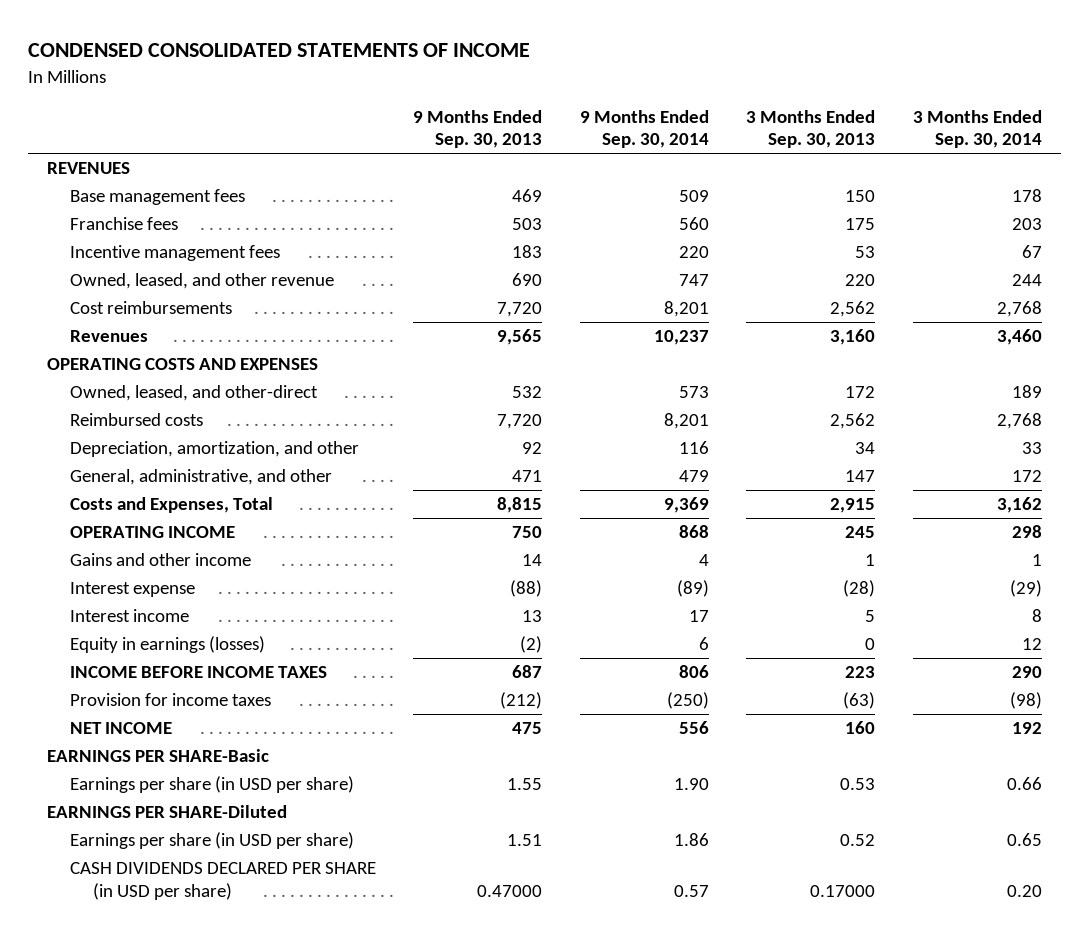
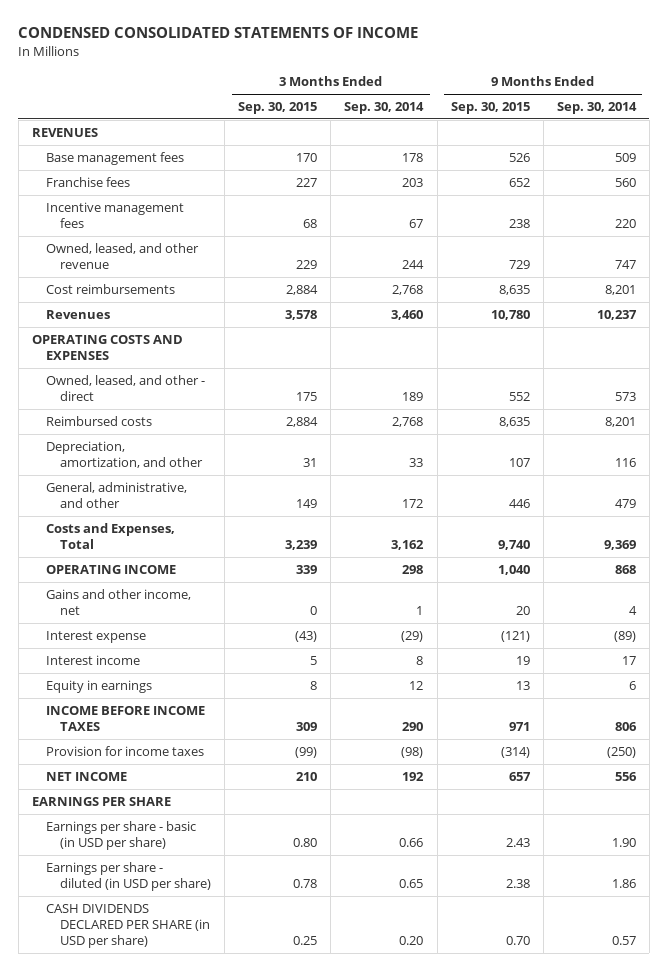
- | 9 Months Ended Sep. 30, 2013 | 9 Months Ended Sep. 30, 2014 | 3 Months Ended Sep. 30, 2013 | 3 Months Ended Sep. 30, 2014
+ | 3 Months Ended Sep. 30, 2015 | 3 Months Ended Sep. 30, 2014 | 9 Months Ended Sep. 30, 2015 | 9 Months Ended Sep. 30, 2014
- Owned, leased, and other-direct | 532 | 573 | 172 | 189
+ Owned, leased, and other - direct | 175 | 189 | 552 | 573
- Gains and other income | 14 | 4 | 1 | 1
+ Gains and other income, net | 0 | 1 | 20 | 4
- Equity in earnings (losses) | (2) | 6 | 0 | 12
+ Equity in earnings | 8 | 12 | 13 | 6
- EARNINGS PER SHARE-Basic
- Earnings per share (in USD per share) | 1.55 | 1.90 | 0.53 | 0.66
- EARNINGS PER SHARE-Diluted
- Earnings per share (in USD per share) | 1.51 | 1.86 | 0.52 | 0.65
+ EARNINGS PER SHARE
+ Earnings per share - basic (in USD per share) | 0.80 | 0.66 | 2.43 | 1.90
+ Earnings per share - diluted (in USD per share) | 0.78 | 0.65 | 2.38 | 1.86

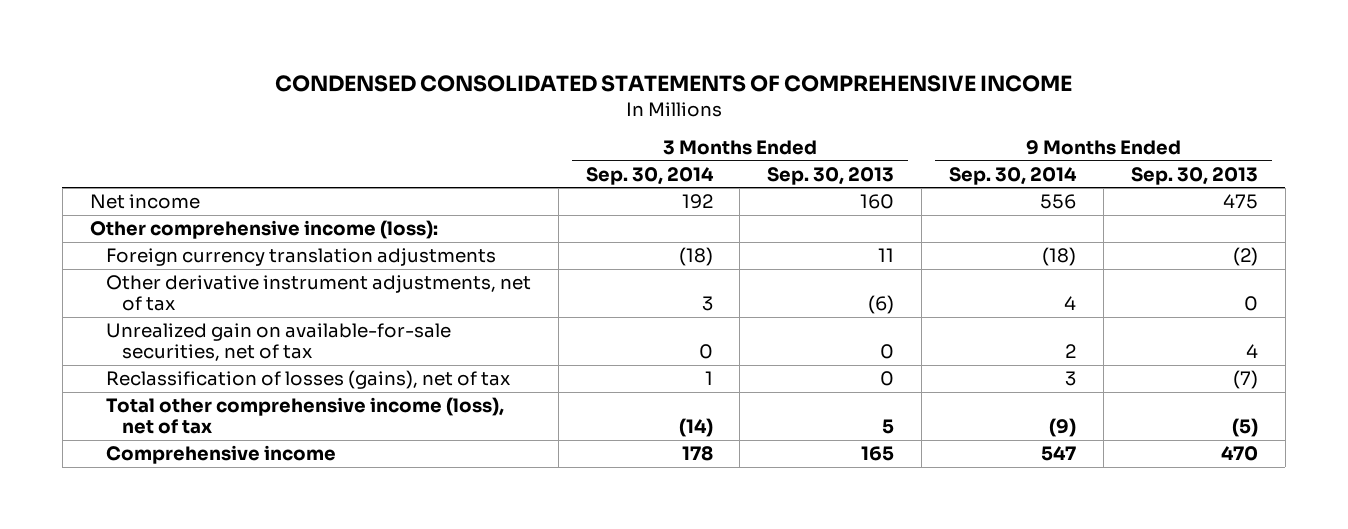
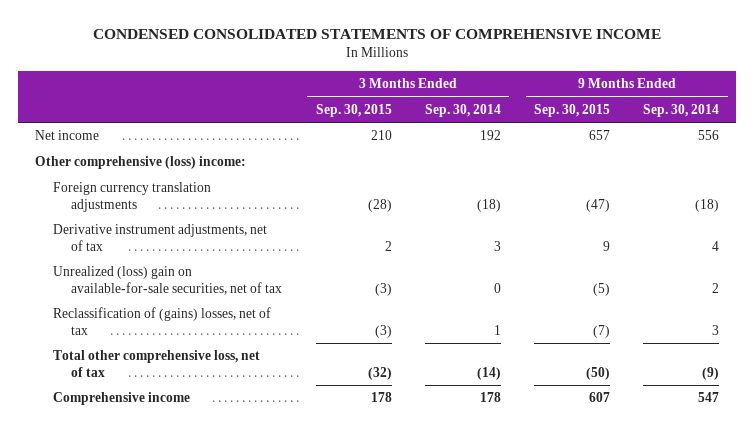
- | 3 Months Ended Sep. 30, 2014 | 3 Months Ended Sep. 30, 2013 | 9 Months Ended Sep. 30, 2014 | 9 Months Ended Sep. 30, 2013
+ | 3 Months Ended Sep. 30, 2015 | 3 Months Ended Sep. 30, 2014 | 9 Months Ended Sep. 30, 2015 | 9 Months Ended Sep. 30, 2014
- Other comprehensive income (loss):
+ Other comprehensive (loss) income:
- Other derivative instrument adjustments, net of tax | 3 | (6) | 4 | 0
- Unrealized gain on available-for-sale securities, net of tax | 0 | 0 | 2 | 4
- Reclassification of losses (gains), net of tax | 1 | 0 | 3 | (7)
- Total other comprehensive income (loss), net of tax | (14) | 5 | (9) | (5)
+ Derivative instrument adjustments, net of tax | 2 | 3 | 9 | 4
+ Unrealized (loss) gain on available-for-sale securities, net of tax | (3) | 0 | (5) | 2
+ Reclassification of (gains) losses, net of tax | (3) | 1 | (7) | 3
+ Total other comprehensive loss, net of tax | (32) | (14) | (50) | (9)

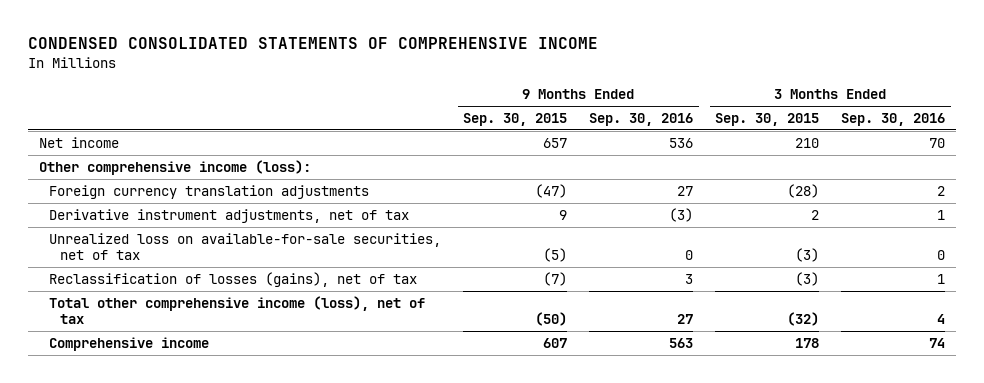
- | 3 Months Ended Sep. 30, 2015 | 3 Months Ended Sep. 30, 2014 | 9 Months Ended Sep. 30, 2015 | 9 Months Ended Sep. 30, 2014
+ | 9 Months Ended Sep. 30, 2015 | 9 Months Ended Sep. 30, 2016 | 3 Months Ended Sep. 30, 2015 | 3 Months Ended Sep. 30, 2016
- Other comprehensive (loss) income:
+ Other comprehensive income (loss):
- Unrealized (loss) gain on available-for-sale securities, net of tax | (3) | 0 | (5) | 2
- Reclassification of (gains) losses, net of tax | (3) | 1 | (7) | 3
- Total other comprehensive loss, net of tax | (32) | (14) | (50) | (9)
+ Unrealized loss on available-for-sale securities, net of tax | (5) | 0 | (3) | 0
+ Reclassification of losses (gains), net of tax | (7) | 3 | (3) | 1
+ Total other comprehensive income (loss), net of tax | (50) | 27 | (32) | 4

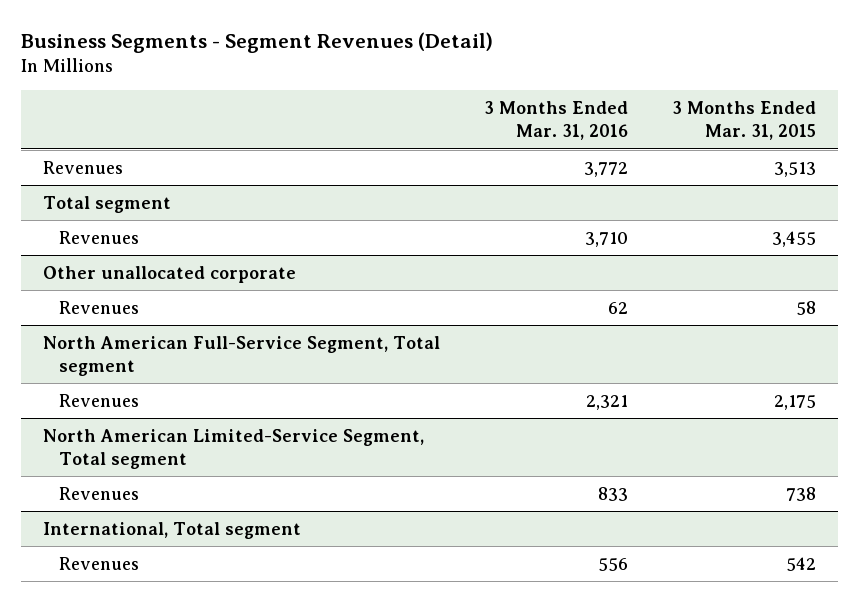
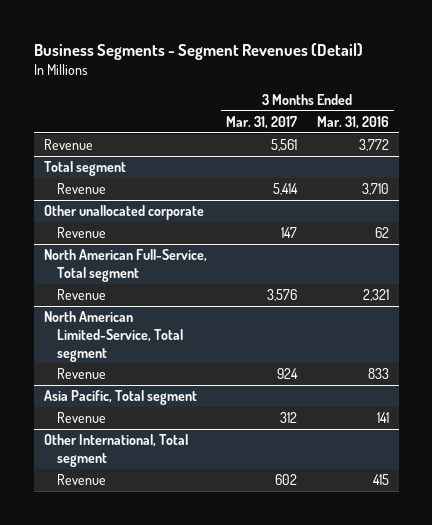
- | 3 Months Ended Mar. 31, 2016 | 3 Months Ended Mar. 31, 2015
+ | 3 Months Ended Mar. 31, 2017 | 3 Months Ended Mar. 31, 2016
- Revenues | 3,772 | 3,513
+ Revenue | 5,561 | 3,772
@ Total segment
- Revenues | 3,710 | 3,455
+ Revenue | 5,414 | 3,710
@ Other unallocated corporate
- Revenues | 62 | 58
- North American Full-Service Segment, Total segment
- Revenues | 2,321 | 2,175
- North American Limited-Service Segment, Total segment
- Revenues | 833 | 738
- International, Total segment
- Revenues | 556 | 542
@ Other unallocated corporate
+ Revenue | 147 | 62
+ North American Full-Service, Total segment
+ Revenue | 3,576 | 2,321
+ North American Limited-Service, Total segment
+ Revenue | 924 | 833
+ Asia Pacific, Total segment
+ Revenue | 312 | 141
+ Other International, Total segment
+ Revenue | 602 | 415

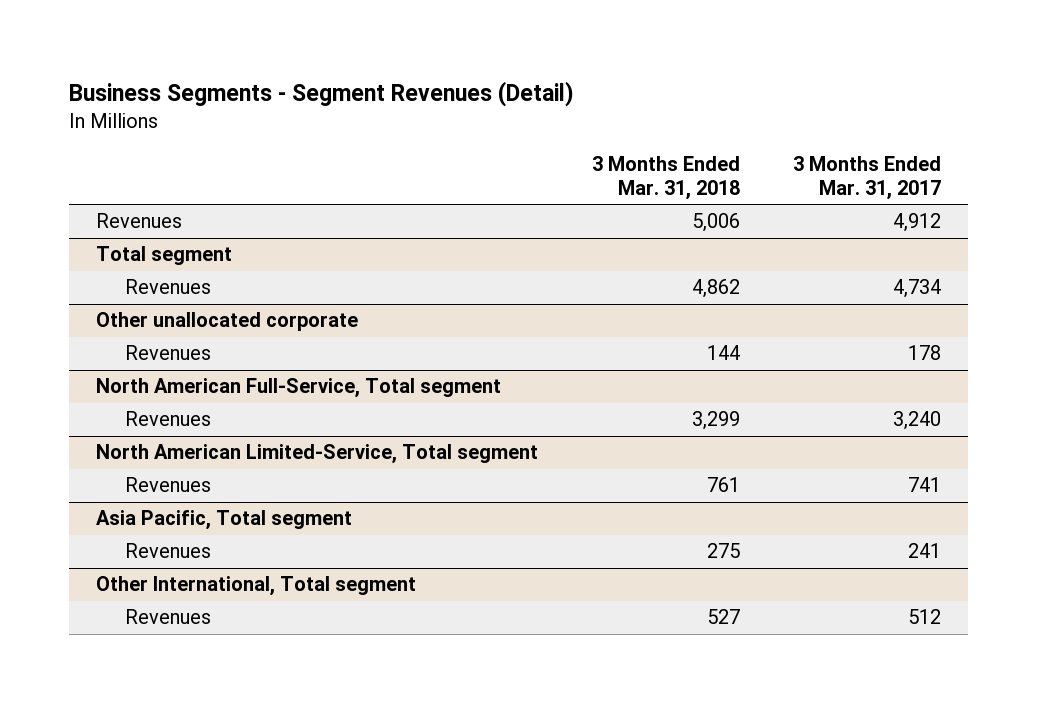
- | 3 Months Ended Mar. 31, 2017 | 3 Months Ended Mar. 31, 2016
+ | 3 Months Ended Mar. 31, 2018 | 3 Months Ended Mar. 31, 2017
- Revenue | 5,561 | 3,772
+ Revenues | 5,006 | 4,912
@ Total segment
- Revenue | 5,414 | 3,710
+ Revenues | 4,862 | 4,734
@ Other unallocated corporate
- Revenue | 147 | 62
+ Revenues | 144 | 178
@ North American Full-Service, Total segment
- Revenue | 3,576 | 2,321
+ Revenues | 3,299 | 3,240
@ North American Limited-Service, Total segment
- Revenue | 924 | 833
+ Revenues | 761 | 741
@ Asia Pacific, Total segment
- Revenue | 312 | 141
+ Revenues | 275 | 241
@ Other International, Total segment
- Revenue | 602 | 415
+ Revenues | 527 | 512

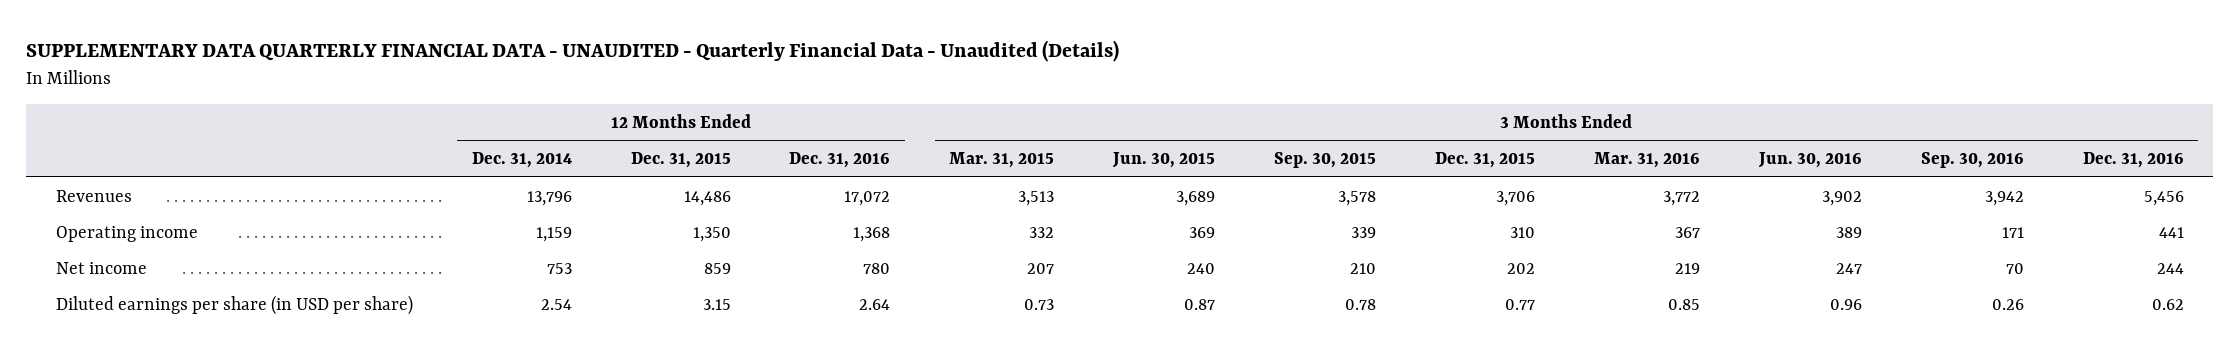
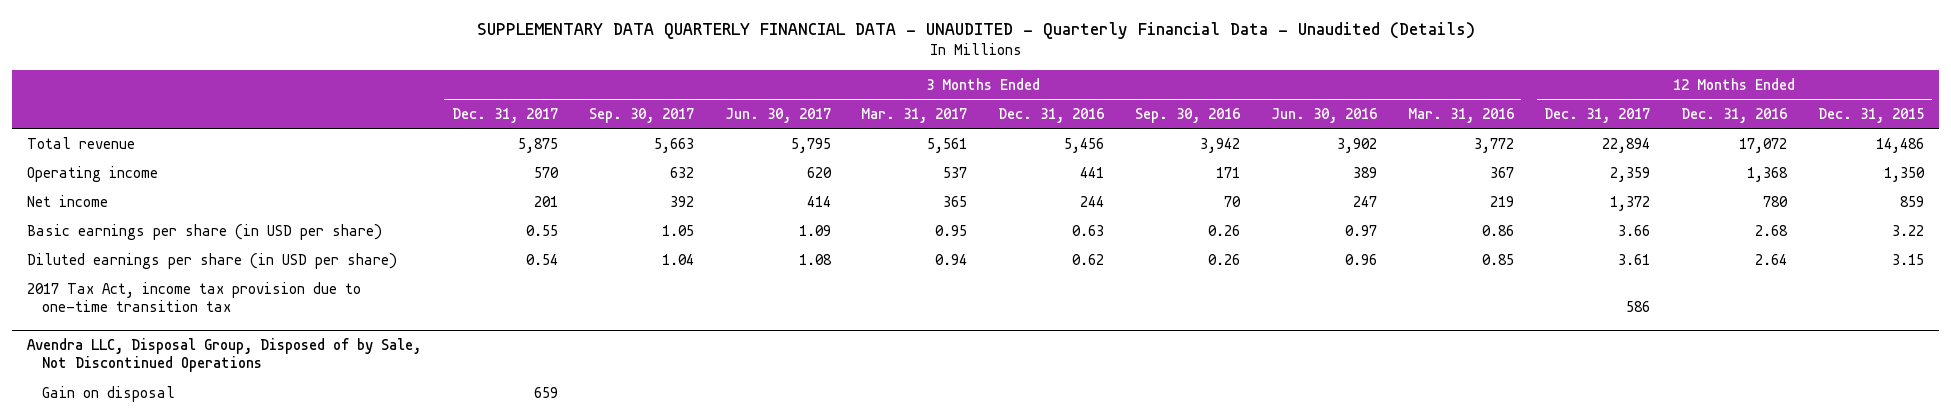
- | 12 Months Ended Dec. 31, 2014 | 12 Months Ended Dec. 31, 2015 | 12 Months Ended Dec. 31, 2016 | 3 Months Ended Mar. 31, 2015 | 3 Months Ended Jun. 30, 2015 | 3 Months Ended Sep. 30, 2015 | 3 Months Ended Dec. 31, 2015 | 3 Months Ended Mar. 31, 2016 | 3 Months Ended Jun. 30, 2016 | 3 Months Ended Sep. 30, 2016 | 3 Months Ended Dec. 31, 2016
+ | 3 Months Ended Dec. 31, 2017 | 3 Months Ended Sep. 30, 2017 | 3 Months Ended Jun. 30, 2017 | 3 Months Ended Mar. 31, 2017 | 3 Months Ended Dec. 31, 2016 | 3 Months Ended Sep. 30, 2016 | 3 Months Ended Jun. 30, 2016 | 3 Months Ended Mar. 31, 2016 | 12 Months Ended Dec. 31, 2017 | 12 Months Ended Dec. 31, 2016 | 12 Months Ended Dec. 31, 2015
- Revenues | 13,796 | 14,486 | 17,072 | 3,513 | 3,689 | 3,578 | 3,706 | 3,772 | 3,902 | 3,942 | 5,456
+ Total revenue | 5,875 | 5,663 | 5,795 | 5,561 | 5,456 | 3,942 | 3,902 | 3,772 | 22,894 | 17,072 | 14,486
+ Basic earnings per share (in USD per share) | 0.55 | 1.05 | 1.09 | 0.95 | 0.63 | 0.26 | 0.97 | 0.86 | 3.66 | 2.68 | 3.22
+ 2017 Tax Act, income tax provision due to one-time transition tax | | | | | | | | | 586 | |
+ Avendra LLC, Disposal Group, Disposed of by Sale, Not Discontinued Operations
+ Gain on disposal | 659 | | | | | | | | | |

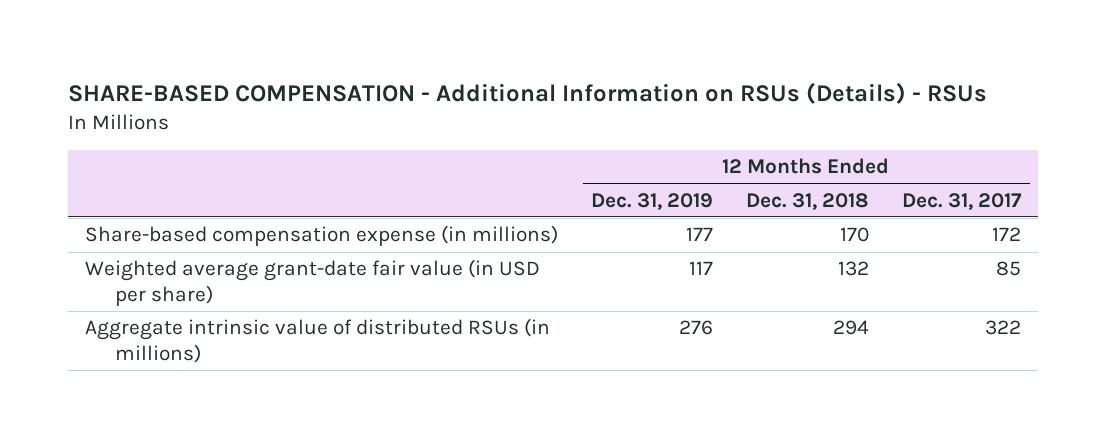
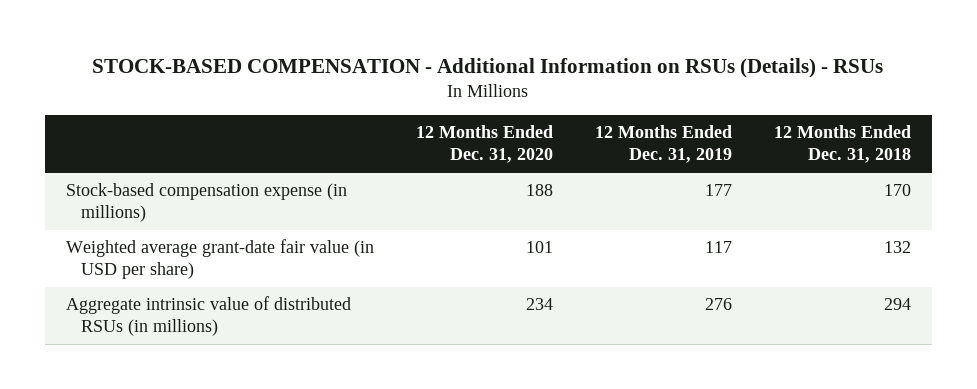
- SHARE-BASED COMPENSATION - Additional Information on RSUs (Details) - RSUs
+ STOCK-BASED COMPENSATION - Additional Information on RSUs (Details) - RSUs
- | 12 Months Ended Dec. 31, 2019 | 12 Months Ended Dec. 31, 2018 | 12 Months Ended Dec. 31, 2017
+ | 12 Months Ended Dec. 31, 2020 | 12 Months Ended Dec. 31, 2019 | 12 Months Ended Dec. 31, 2018
- Share-based compensation expense (in millions) | 177 | 170 | 172
+ Stock-based compensation expense (in millions) | 188 | 177 | 170

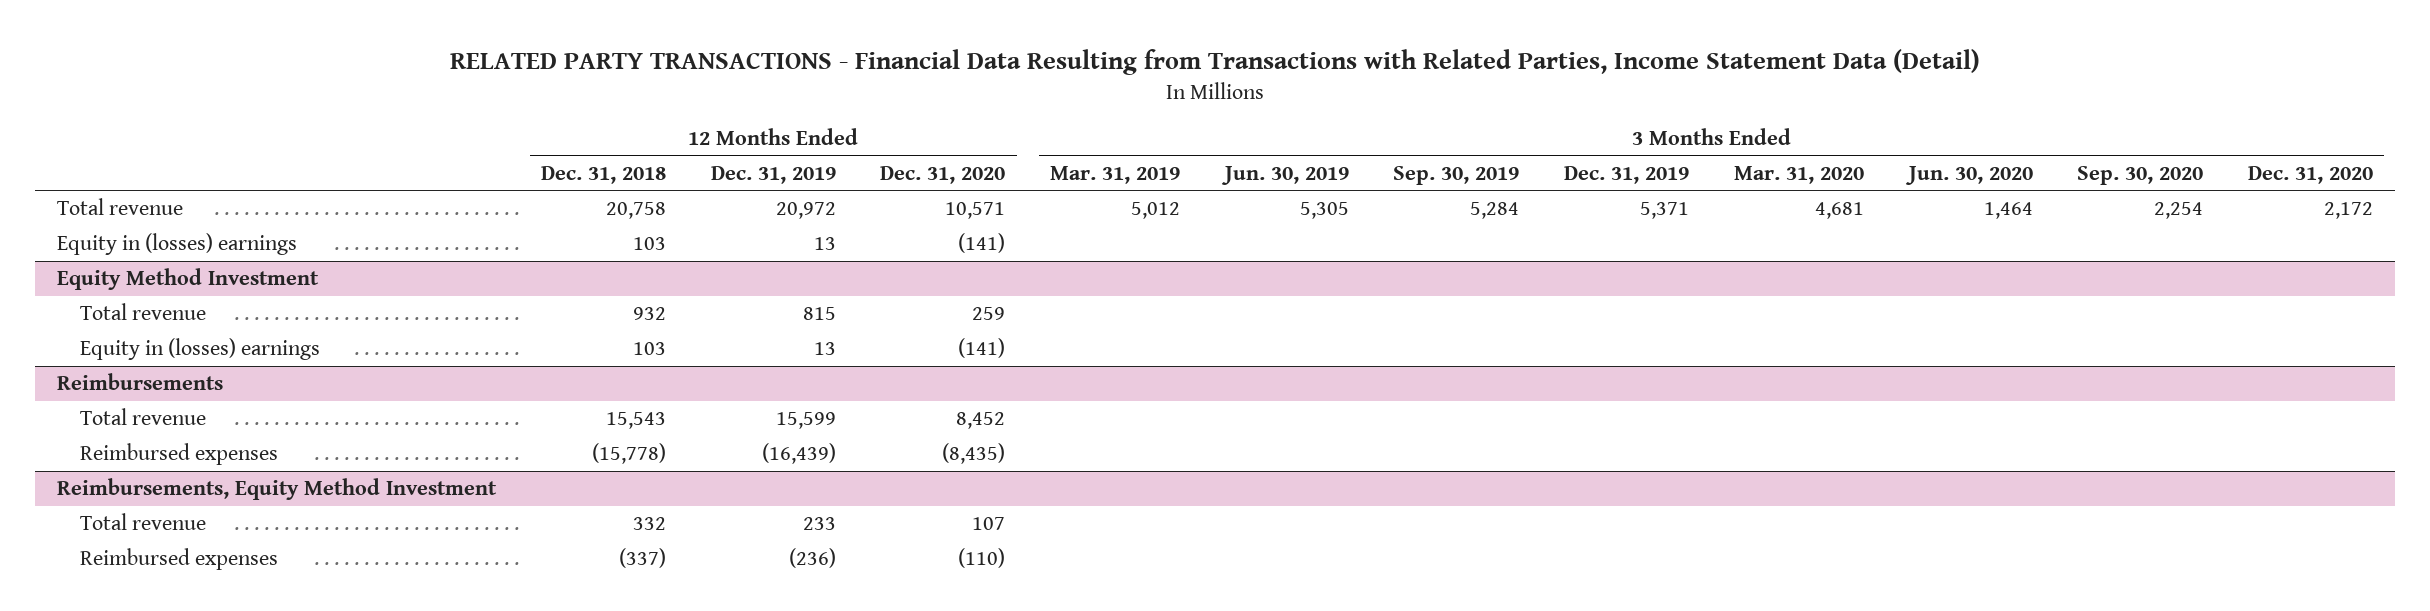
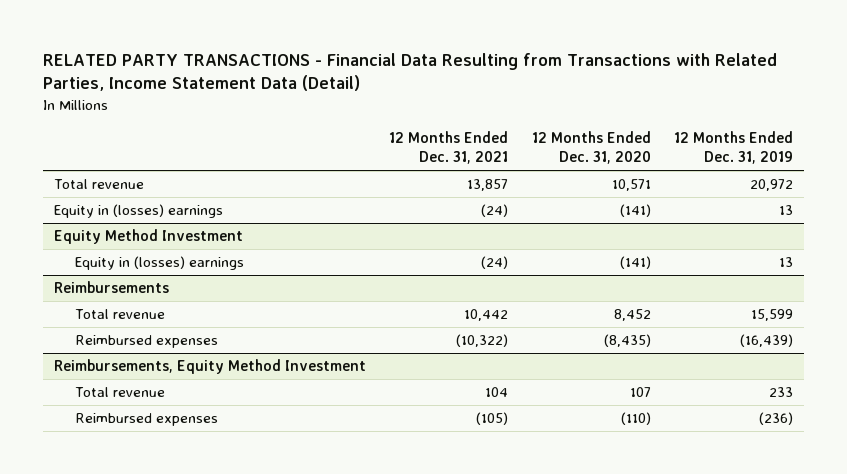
- | 12 Months Ended Dec. 31, 2018 | 12 Months Ended Dec. 31, 2019 | 12 Months Ended Dec. 31, 2020 | 3 Months Ended Mar. 31, 2019 | 3 Months Ended Jun. 30, 2019 | 3 Months Ended Sep. 30, 2019 | 3 Months Ended Dec. 31, 2019 | 3 Months Ended Mar. 31, 2020 | 3 Months Ended Jun. 30, 2020 | 3 Months Ended Sep. 30, 2020 | 3 Months Ended Dec. 31, 2020
+ | 12 Months Ended Dec. 31, 2021 | 12 Months Ended Dec. 31, 2020 | 12 Months Ended Dec. 31, 2019
@ Equity Method Investment
- Total revenue | 932 | 815 | 259 | | | | | | | |

